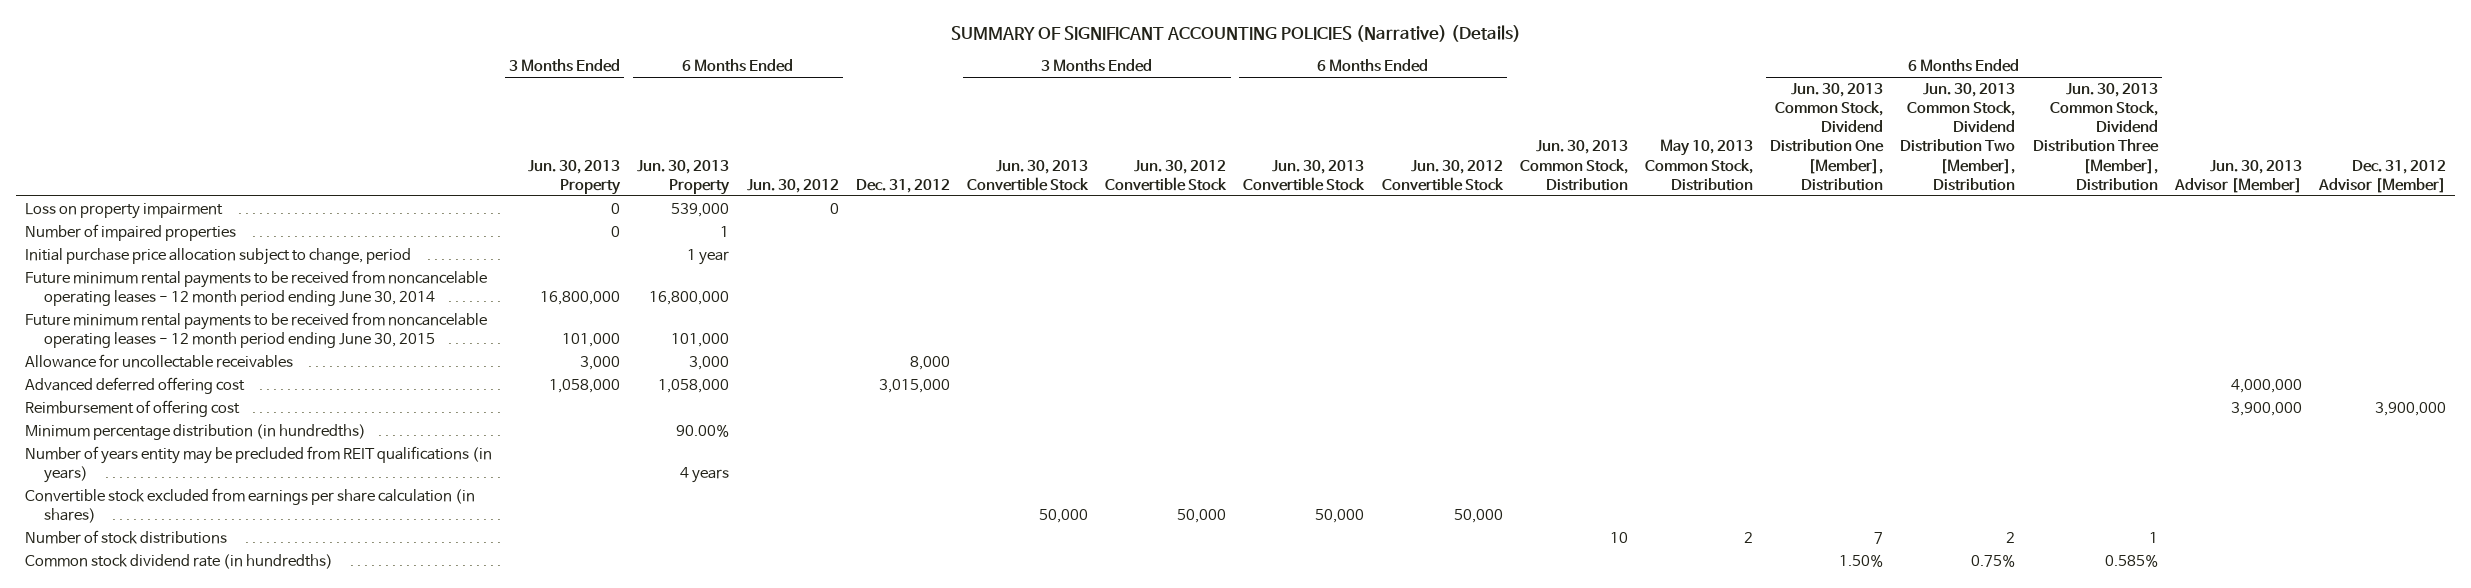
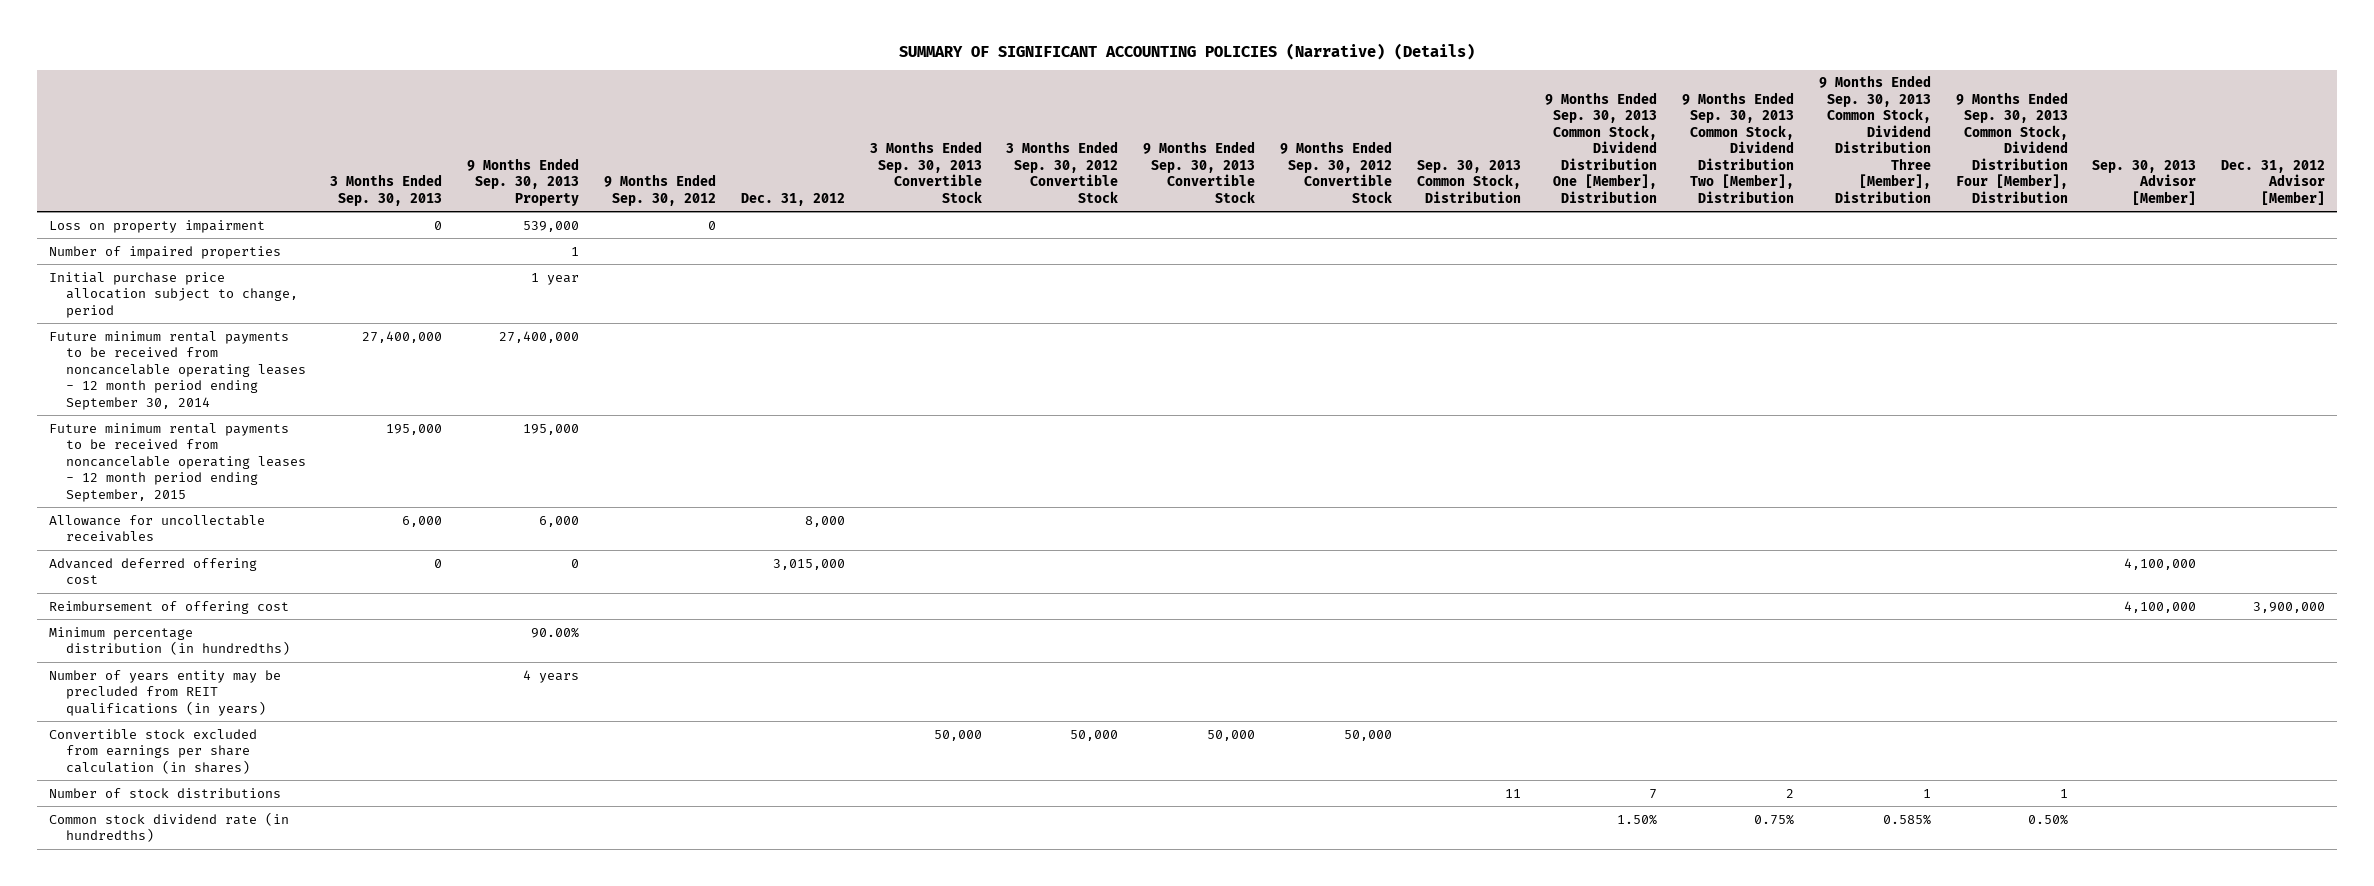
- | 3 Months Ended Jun. 30, 2013 Property | 6 Months Ended Jun. 30, 2013 Property | 6 Months Ended Jun. 30, 2012 | Dec. 31, 2012 | 3 Months Ended Jun. 30, 2013 Convertible Stock | 3 Months Ended Jun. 30, 2012 Convertible Stock | 6 Months Ended Jun. 30, 2013 Convertible Stock | 6 Months Ended Jun. 30, 2012 Convertible Stock | Jun. 30, 2013 Common Stock, Distribution | May 10, 2013 Common Stock, Distribution | 6 Months Ended Jun. 30, 2013 Common Stock, Dividend Distribution One [Member], Distribution | 6 Months Ended Jun. 30, 2013 Common Stock, Dividend Distribution Two [Member], Distribution | 6 Months Ended Jun. 30, 2013 Common Stock, Dividend Distribution Three [Member], Distribution | Jun. 30, 2013 Advisor [Member] | Dec. 31, 2012 Advisor [Member]
+ | 3 Months Ended Sep. 30, 2013 | 9 Months Ended Sep. 30, 2013 Property | 9 Months Ended Sep. 30, 2012 | Dec. 31, 2012 | 3 Months Ended Sep. 30, 2013 Convertible Stock | 3 Months Ended Sep. 30, 2012 Convertible Stock | 9 Months Ended Sep. 30, 2013 Convertible Stock | 9 Months Ended Sep. 30, 2012 Convertible Stock | Sep. 30, 2013 Common Stock, Distribution | 9 Months Ended Sep. 30, 2013 Common Stock, Dividend Distribution One [Member], Distribution | 9 Months Ended Sep. 30, 2013 Common Stock, Dividend Distribution Two [Member], Distribution | 9 Months Ended Sep. 30, 2013 Common Stock, Dividend Distribution Three [Member], Distribution | 9 Months Ended Sep. 30, 2013 Common Stock, Dividend Distribution Four [Member], Distribution | Sep. 30, 2013 Advisor [Member] | Dec. 31, 2012 Advisor [Member]
- Future minimum rental payments to be received from noncancelable operating leases - 12 month period ending June 30, 2014 | 16,800,000 | 16,800,000 | | | | | | | | | | | | |
- Future minimum rental payments to be received from noncancelable operating leases - 12 month period ending June 30, 2015 | 101,000 | 101,000 | | | | | | | | | | | | |
+ Future minimum rental payments to be received from noncancelable operating leases - 12 month period ending September 30, 2014 | 27,400,000 | 27,400,000 | | | | | | | | | | | | |
+ Future minimum rental payments to be received from noncancelable operating leases - 12 month period ending September, 2015 | 195,000 | 195,000 | | | | | | | | | | | | |

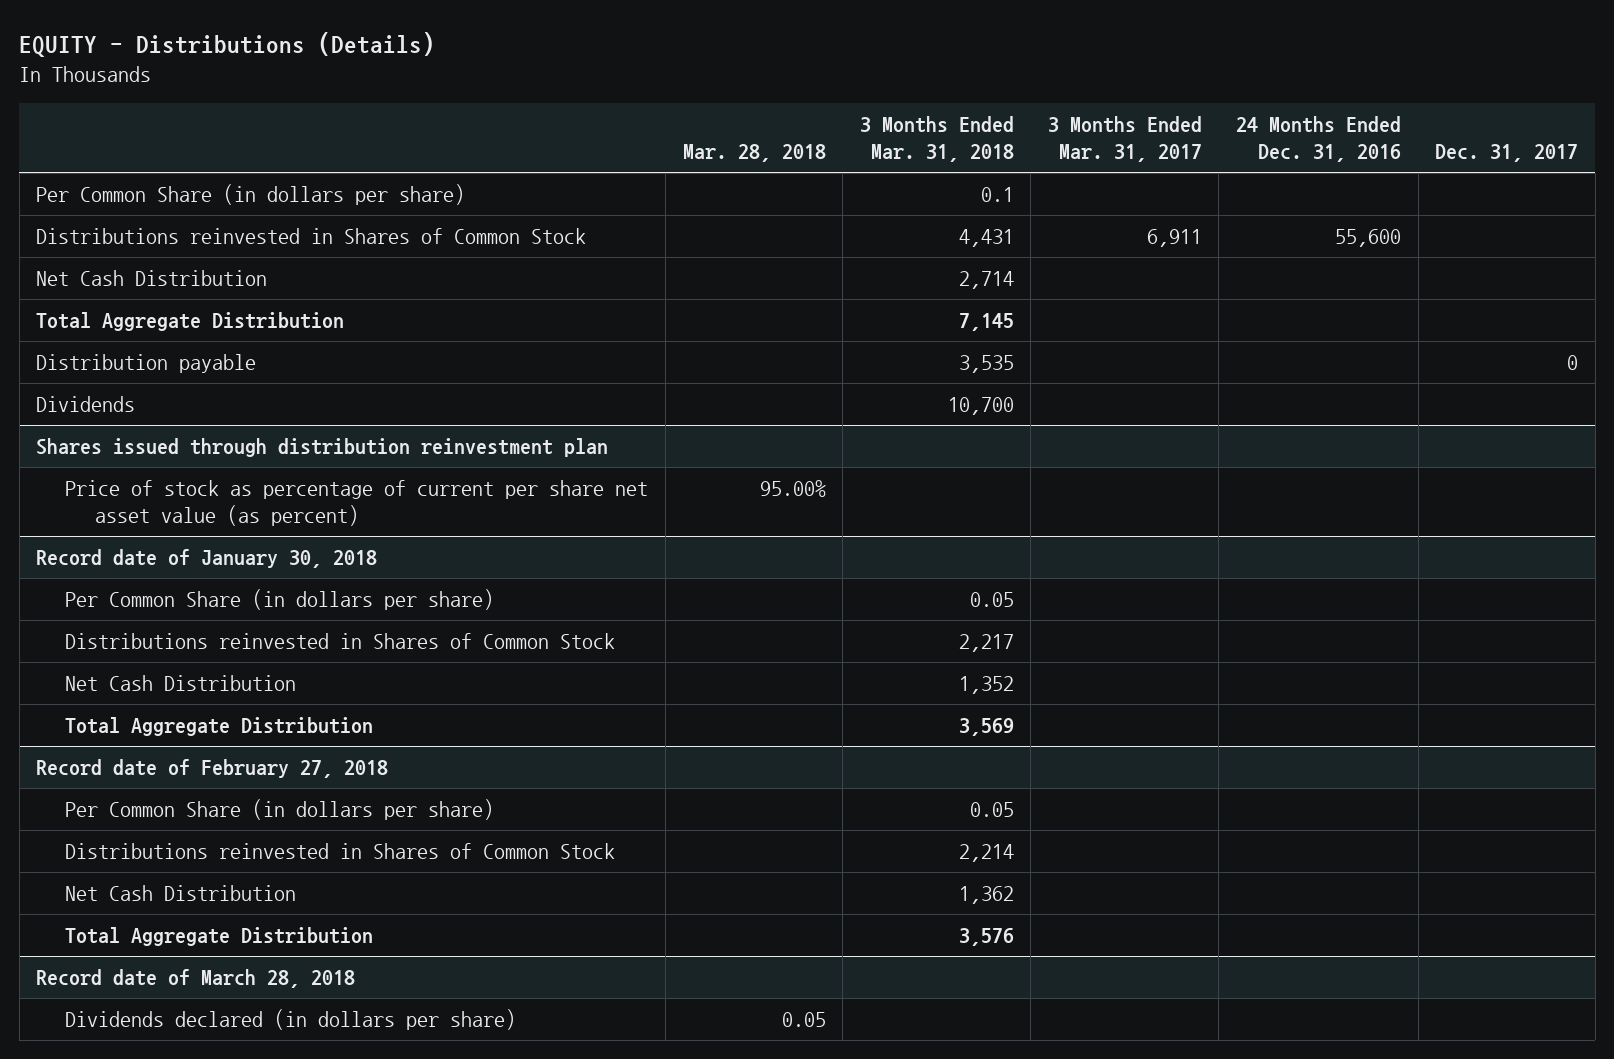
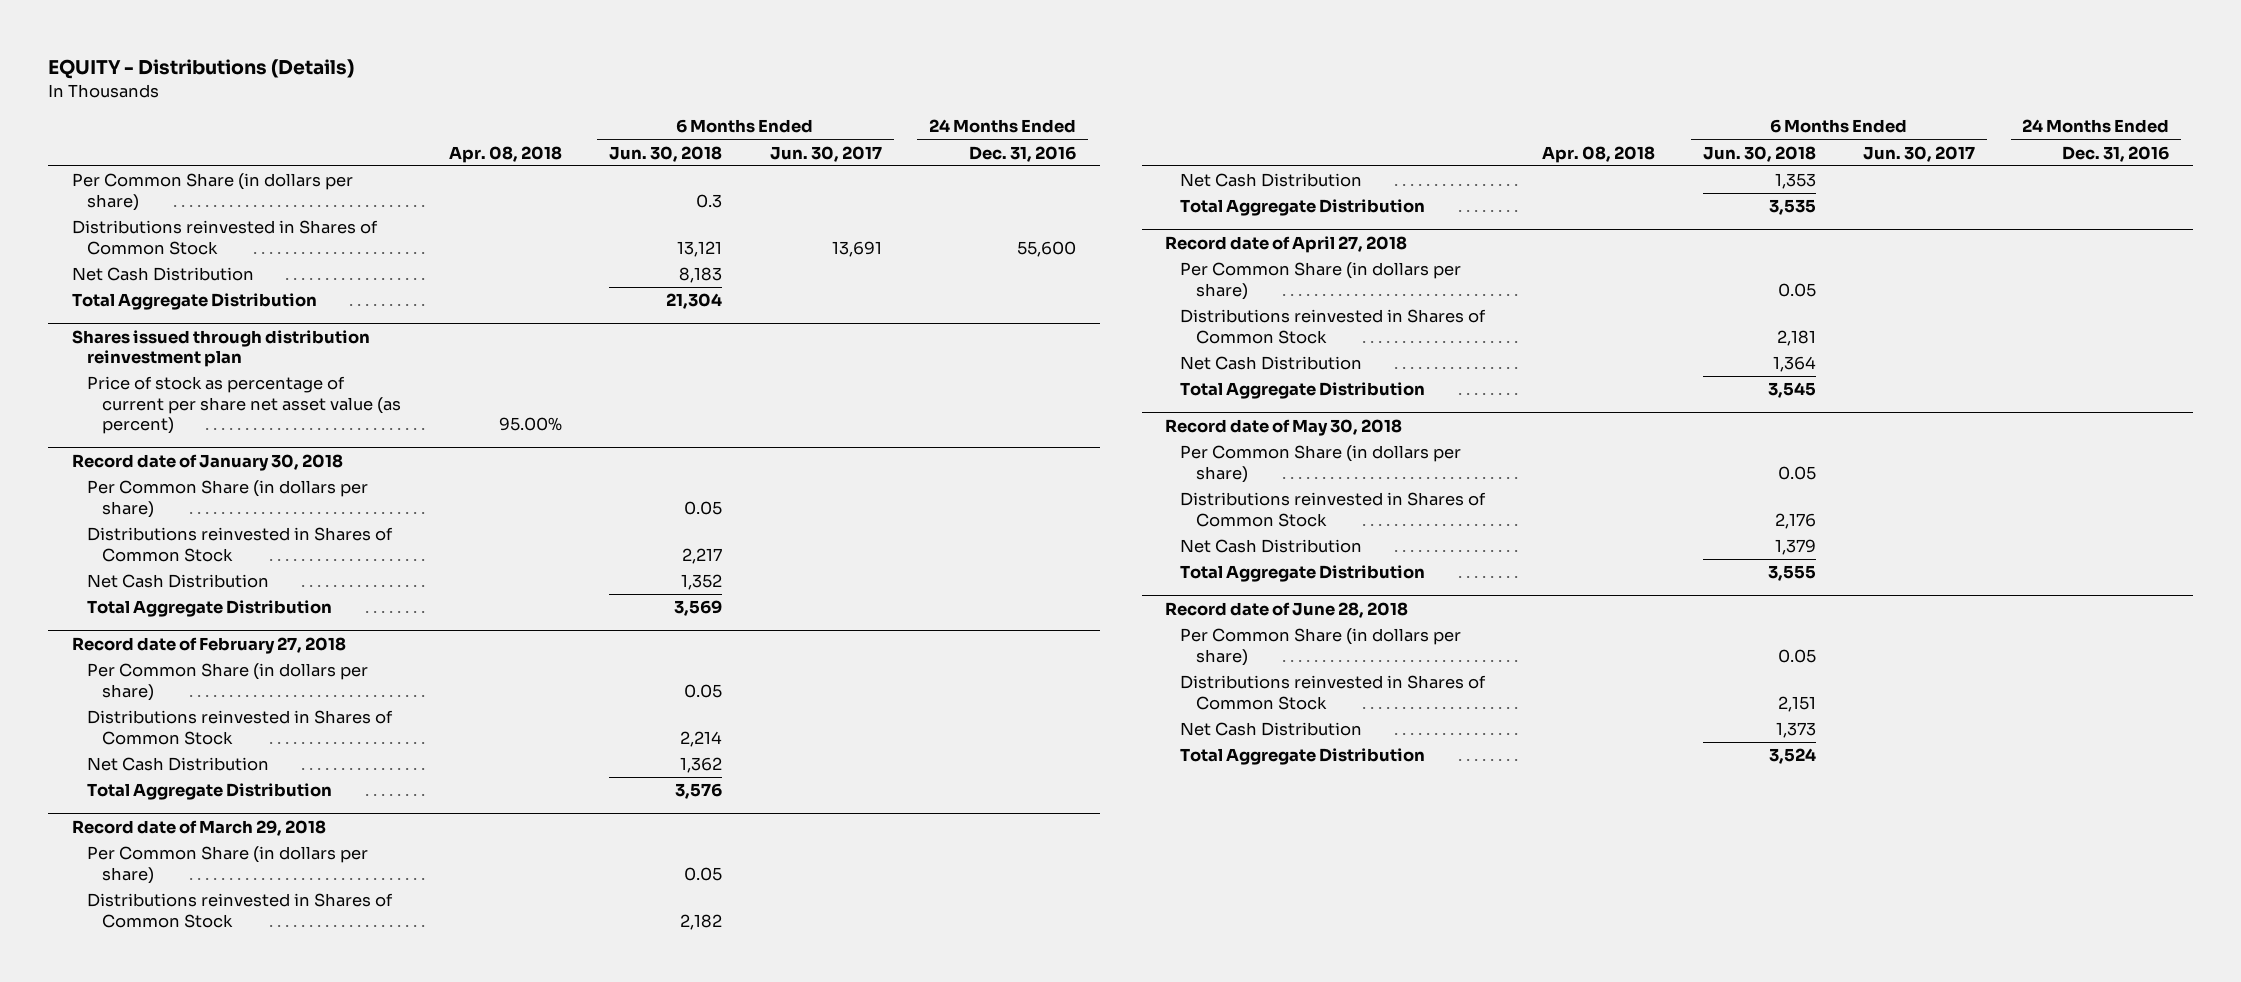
- | Mar. 28, 2018 | 3 Months Ended Mar. 31, 2018 | 3 Months Ended Mar. 31, 2017 | 24 Months Ended Dec. 31, 2016 | Dec. 31, 2017
+ | Apr. 08, 2018 | 6 Months Ended Jun. 30, 2018 | 6 Months Ended Jun. 30, 2017 | 24 Months Ended Dec. 31, 2016
- Distribution payable | | 3,535 | | | 0
- Dividends | | 10,700 | | |
- Record date of March 28, 2018
- Dividends declared (in dollars per share) | 0.05 | | | |
+ Record date of March 29, 2018
+ Per Common Share (in dollars per share) | | 0.05 | |
+ Distributions reinvested in Shares of Common Stock | | 2,182 | |
+ Net Cash Distribution | | 1,353 | |
+ Total Aggregate Distribution | | 3,535 | |
+ Record date of April 27, 2018
+ Per Common Share (in dollars per share) | | 0.05 | |
+ Distributions reinvested in Shares of Common Stock | | 2,181 | |
+ Net Cash Distribution | | 1,364 | |
+ Total Aggregate Distribution | | 3,545 | |
+ Record date of May 30, 2018
+ Per Common Share (in dollars per share) | | 0.05 | |
+ Distributions reinvested in Shares of Common Stock | | 2,176 | |
+ Net Cash Distribution | | 1,379 | |
+ Total Aggregate Distribution | | 3,555 | |
+ Record date of June 28, 2018
+ Per Common Share (in dollars per share) | | 0.05 | |
+ Distributions reinvested in Shares of Common Stock | | 2,151 | |
+ Net Cash Distribution | | 1,373 | |
+ Total Aggregate Distribution | | 3,524 | |

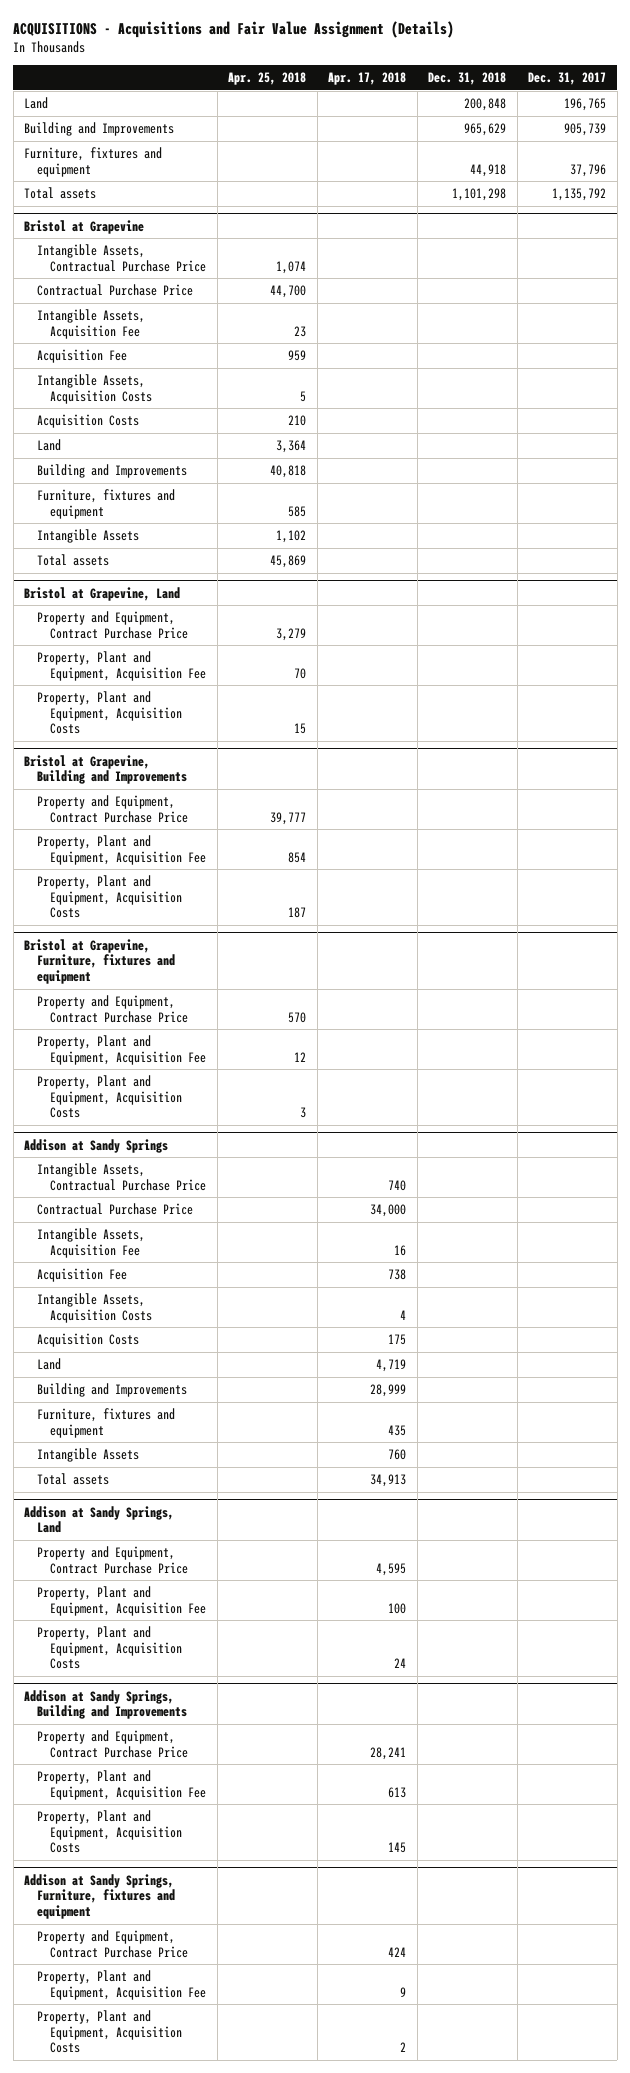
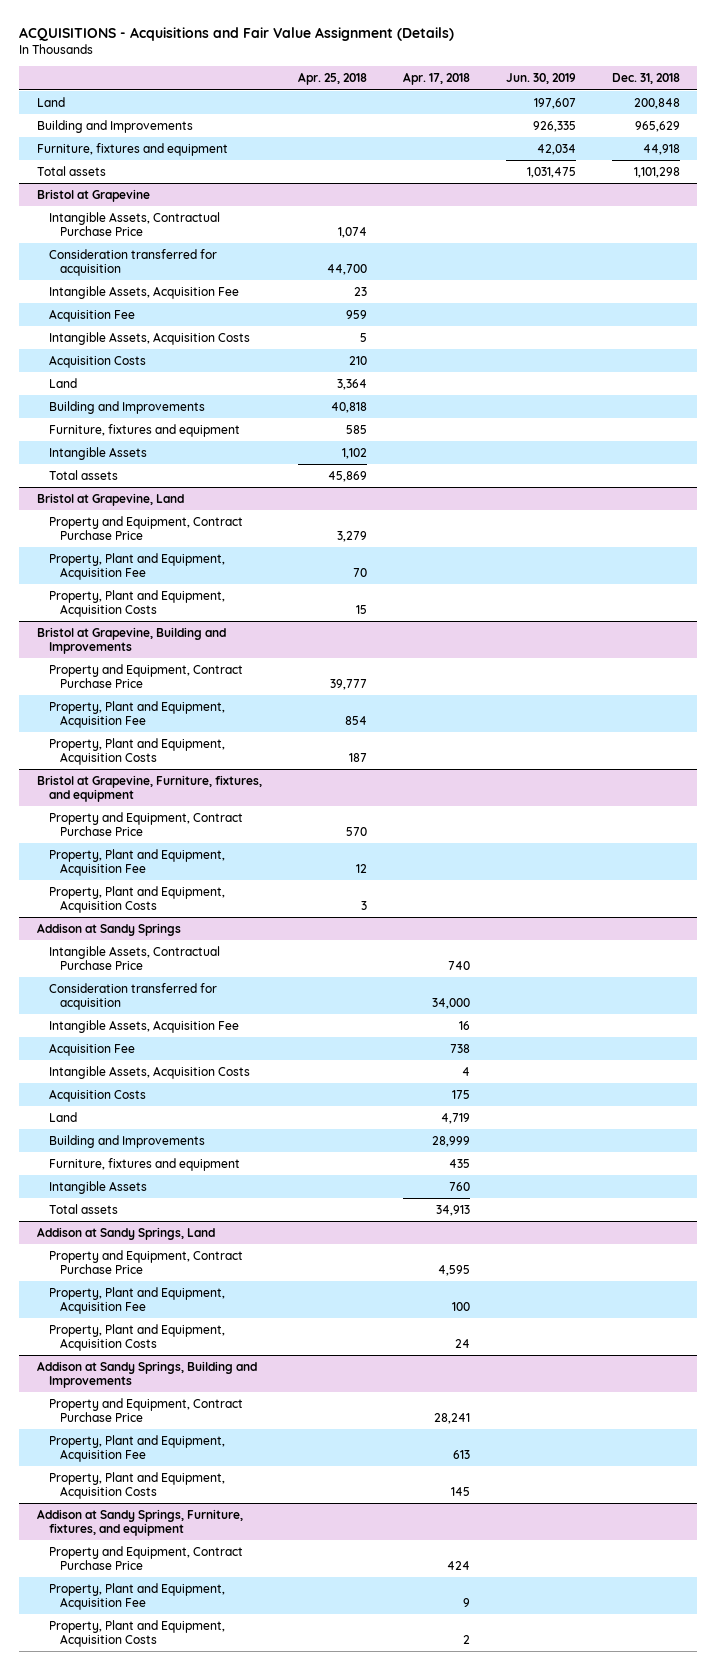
- | Apr. 25, 2018 | Apr. 17, 2018 | Dec. 31, 2018 | Dec. 31, 2017
+ | Apr. 25, 2018 | Apr. 17, 2018 | Jun. 30, 2019 | Dec. 31, 2018
@ Bristol at Grapevine
- Contractual Purchase Price | 44,700 | | |
+ Consideration transferred for acquisition | 44,700 | | |
- Bristol at Grapevine, Furniture, fixtures and equipment
+ Bristol at Grapevine, Furniture, fixtures, and equipment
@ Addison at Sandy Springs
- Contractual Purchase Price | | 34,000 | |
+ Consideration transferred for acquisition | | 34,000 | |
- Addison at Sandy Springs, Furniture, fixtures and equipment
+ Addison at Sandy Springs, Furniture, fixtures, and equipment

